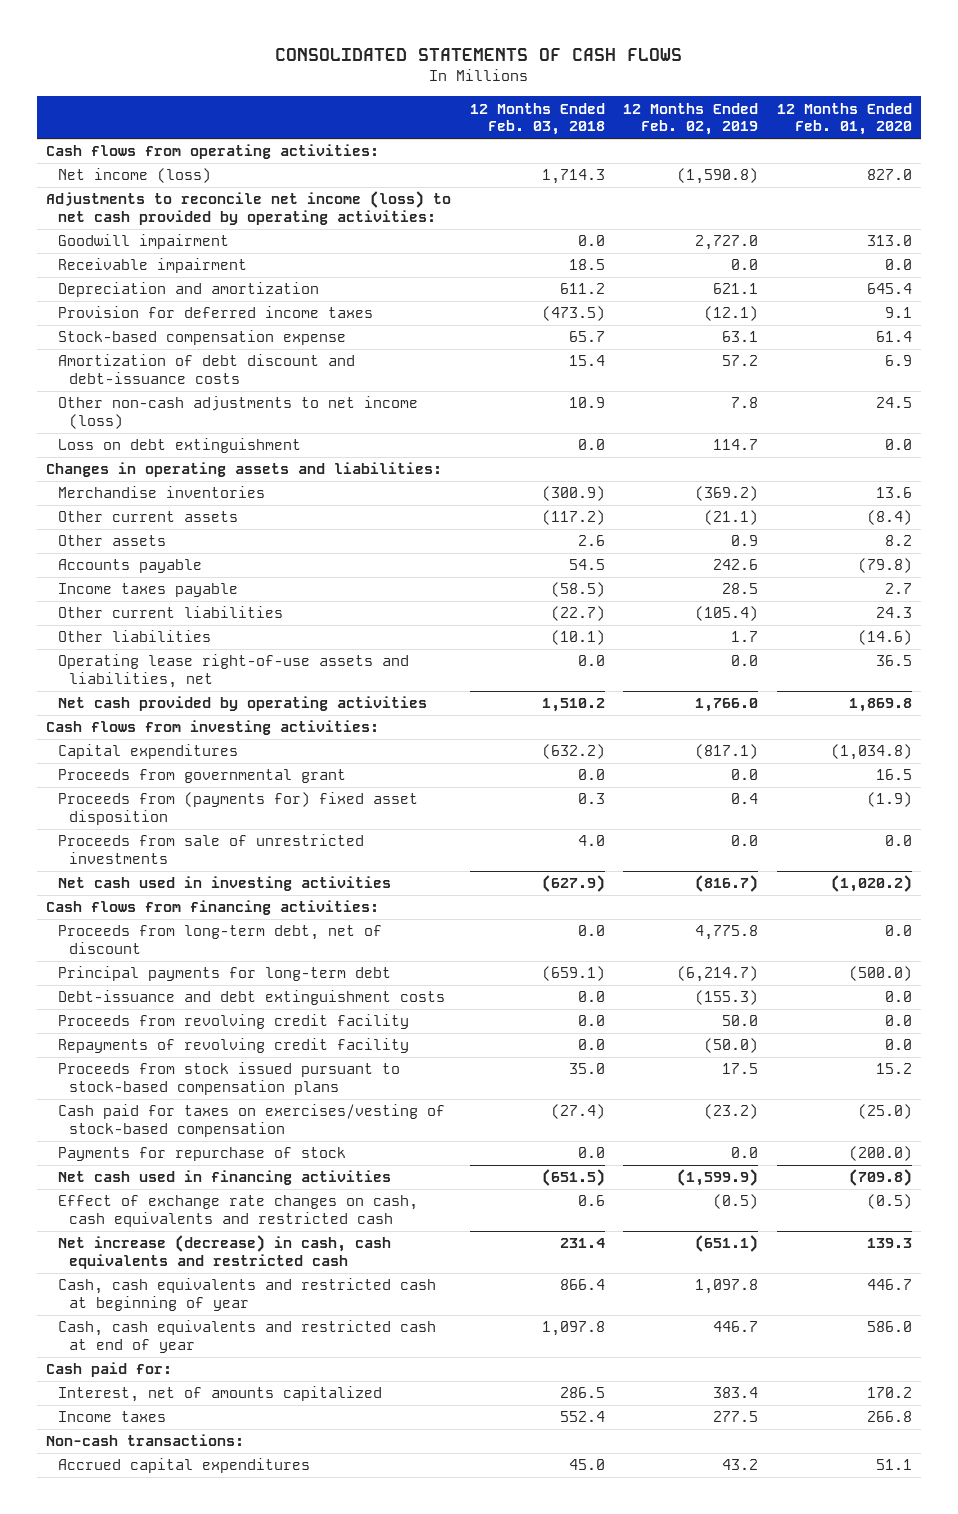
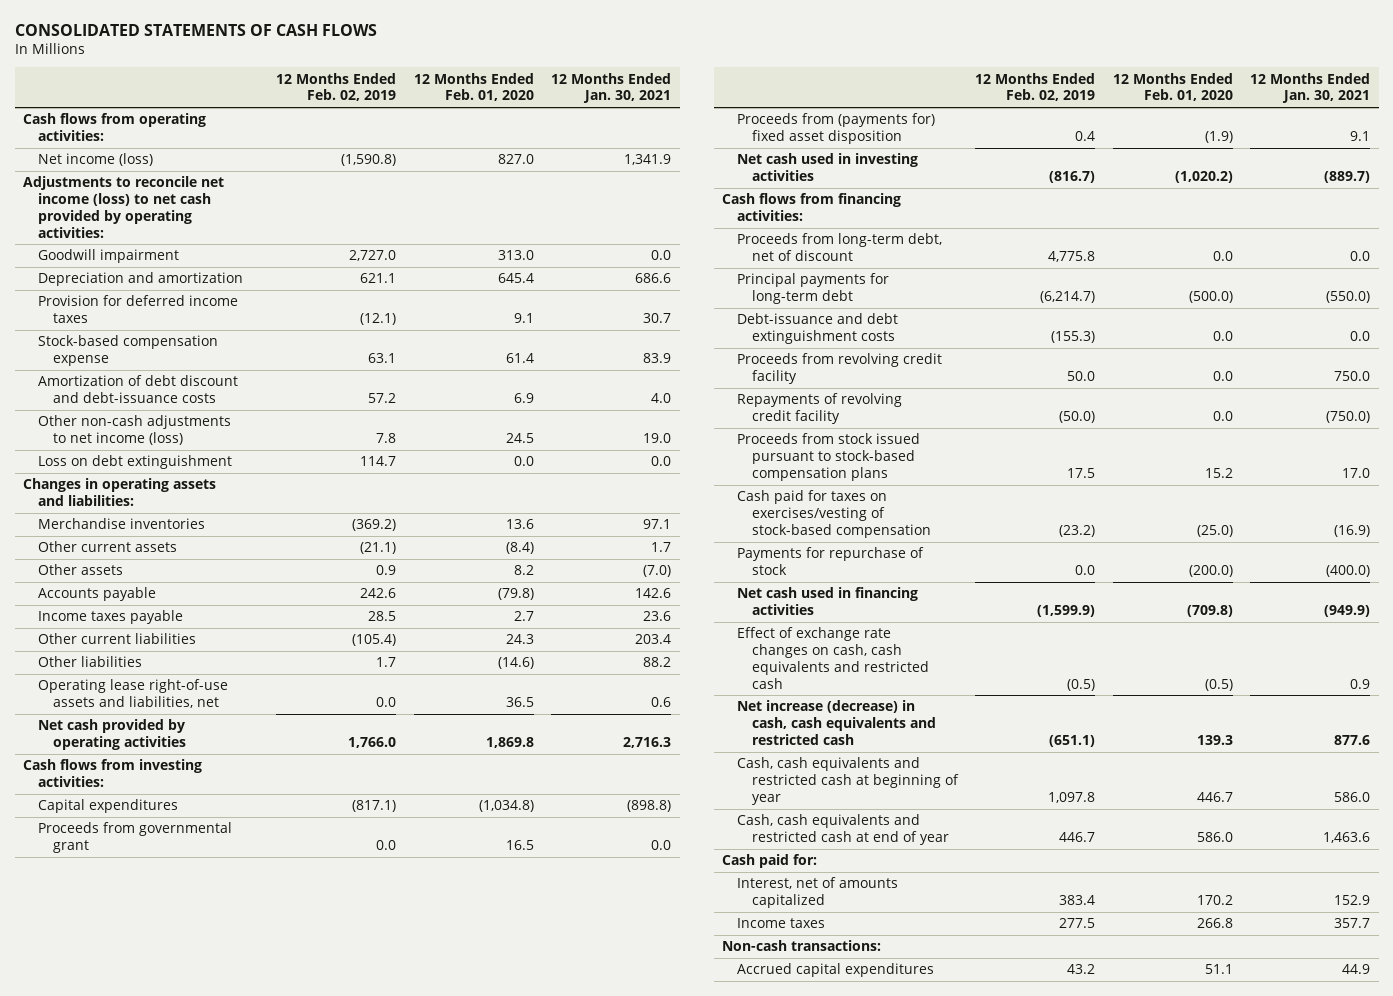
- | 12 Months Ended Feb. 03, 2018 | 12 Months Ended Feb. 02, 2019 | 12 Months Ended Feb. 01, 2020
+ | 12 Months Ended Feb. 02, 2019 | 12 Months Ended Feb. 01, 2020 | 12 Months Ended Jan. 30, 2021
- Receivable impairment | 18.5 | 0.0 | 0.0
- Proceeds from sale of unrestricted investments | 4.0 | 0.0 | 0.0

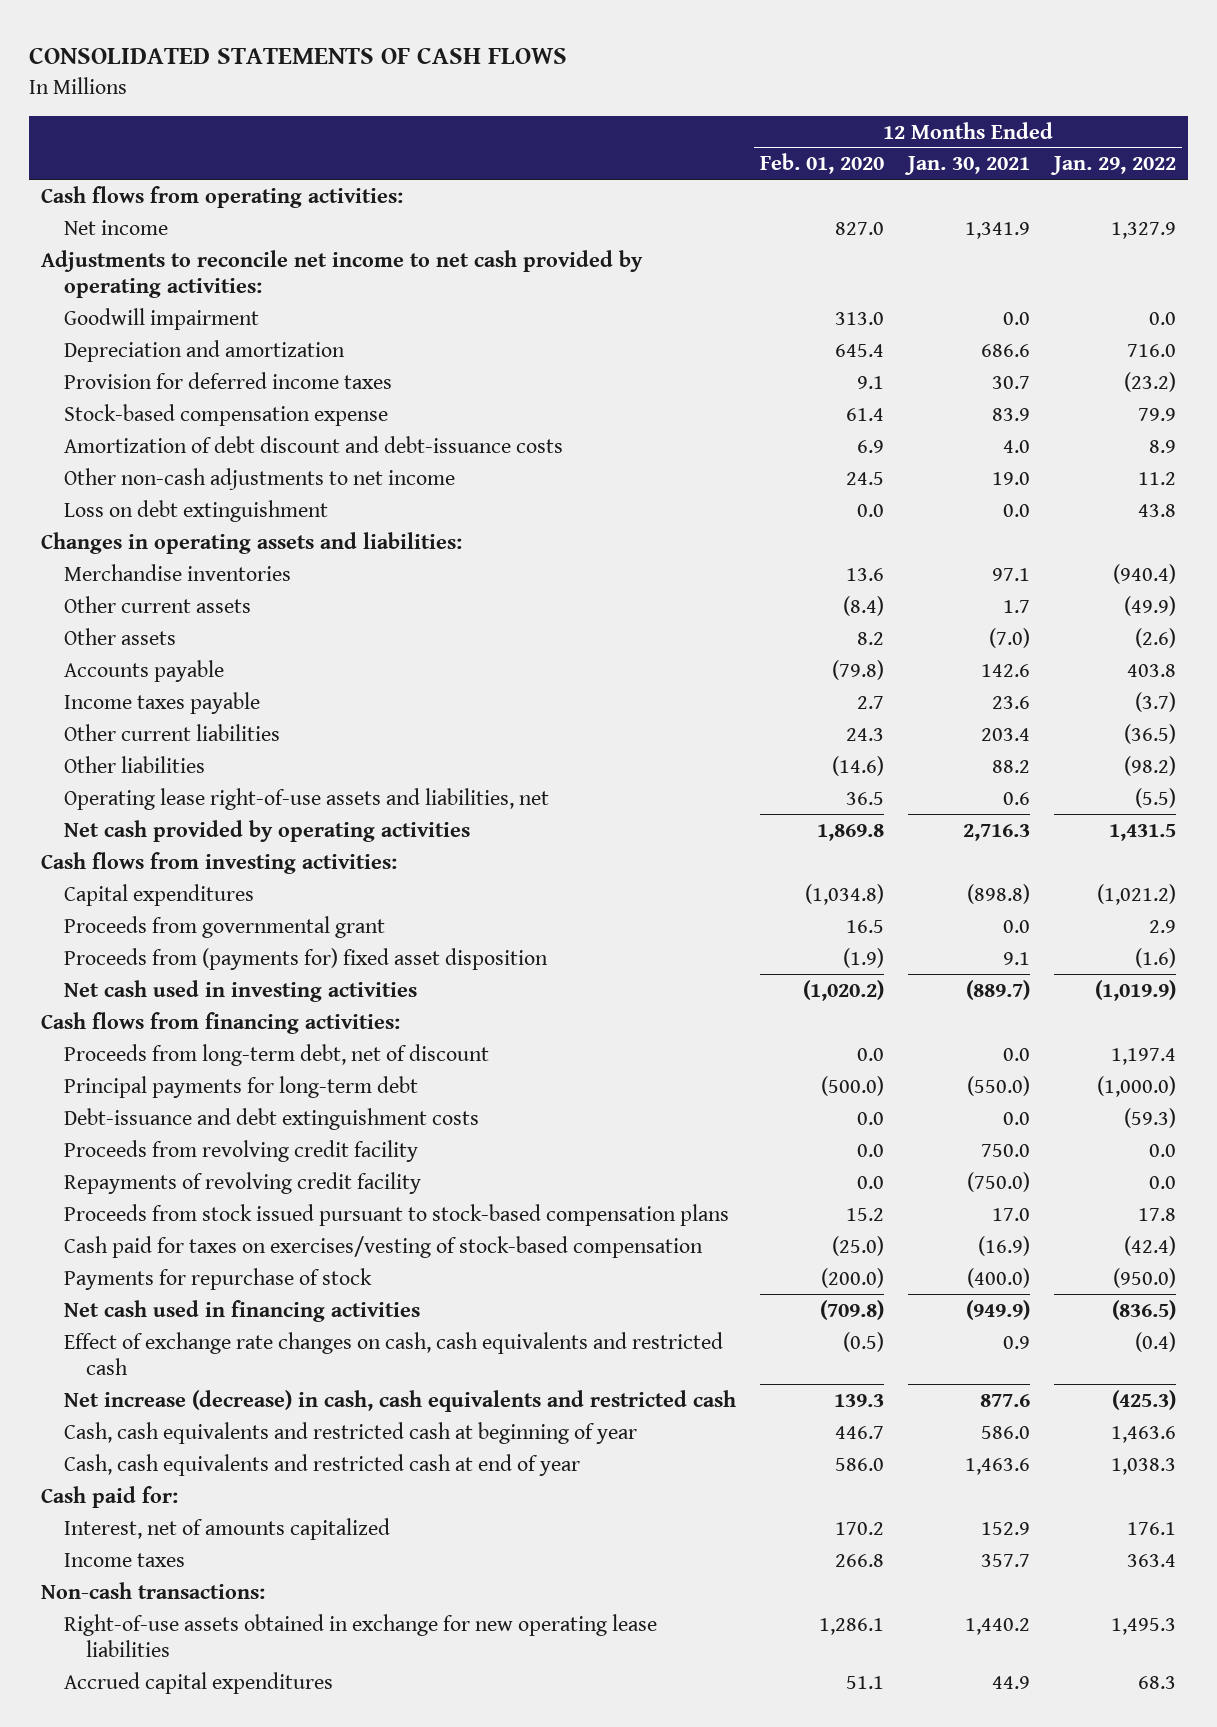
- | 12 Months Ended Feb. 02, 2019 | 12 Months Ended Feb. 01, 2020 | 12 Months Ended Jan. 30, 2021
+ | 12 Months Ended Feb. 01, 2020 | 12 Months Ended Jan. 30, 2021 | 12 Months Ended Jan. 29, 2022
- Net income (loss) | (1,590.8) | 827.0 | 1,341.9
- Adjustments to reconcile net income (loss) to net cash provided by operating activities:
+ Net income | 827.0 | 1,341.9 | 1,327.9
+ Adjustments to reconcile net income to net cash provided by operating activities:
- Other non-cash adjustments to net income (loss) | 7.8 | 24.5 | 19.0
+ Other non-cash adjustments to net income | 24.5 | 19.0 | 11.2
+ Right-of-use assets obtained in exchange for new operating lease liabilities | 1,286.1 | 1,440.2 | 1,495.3

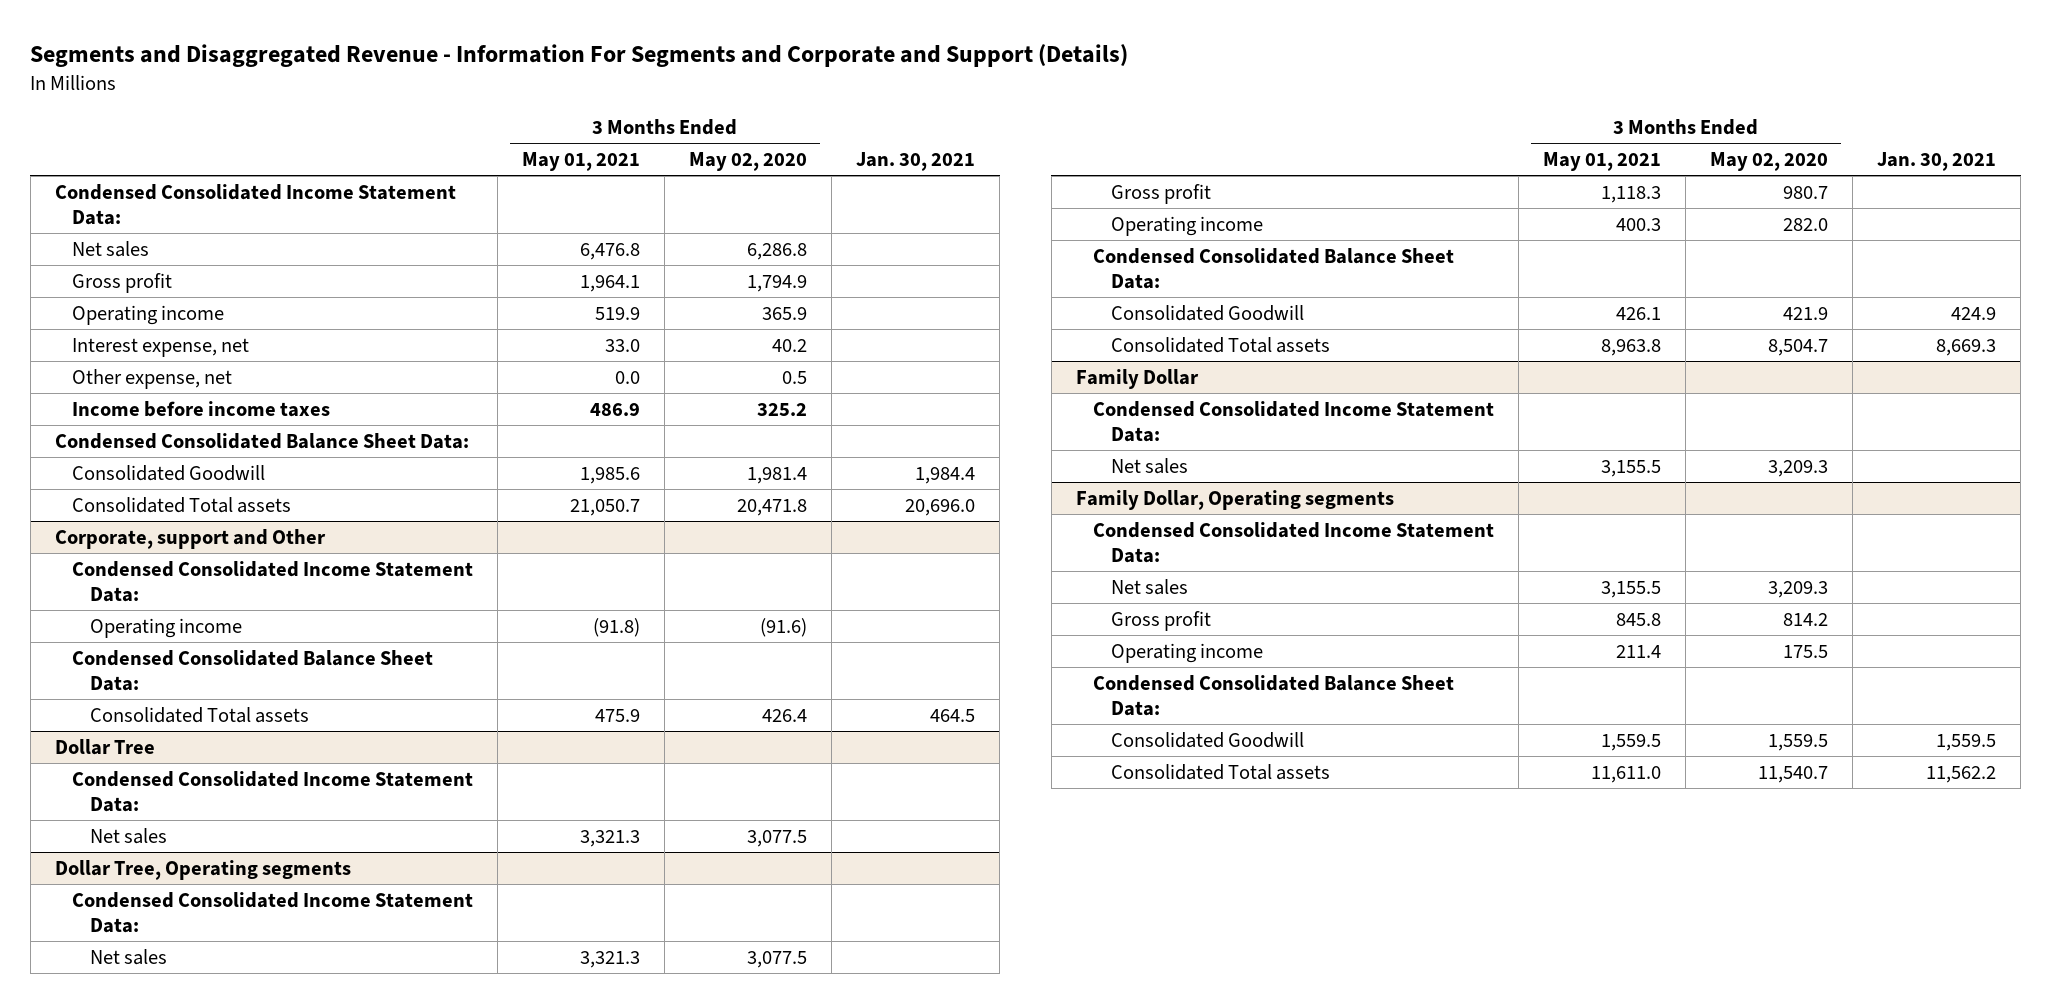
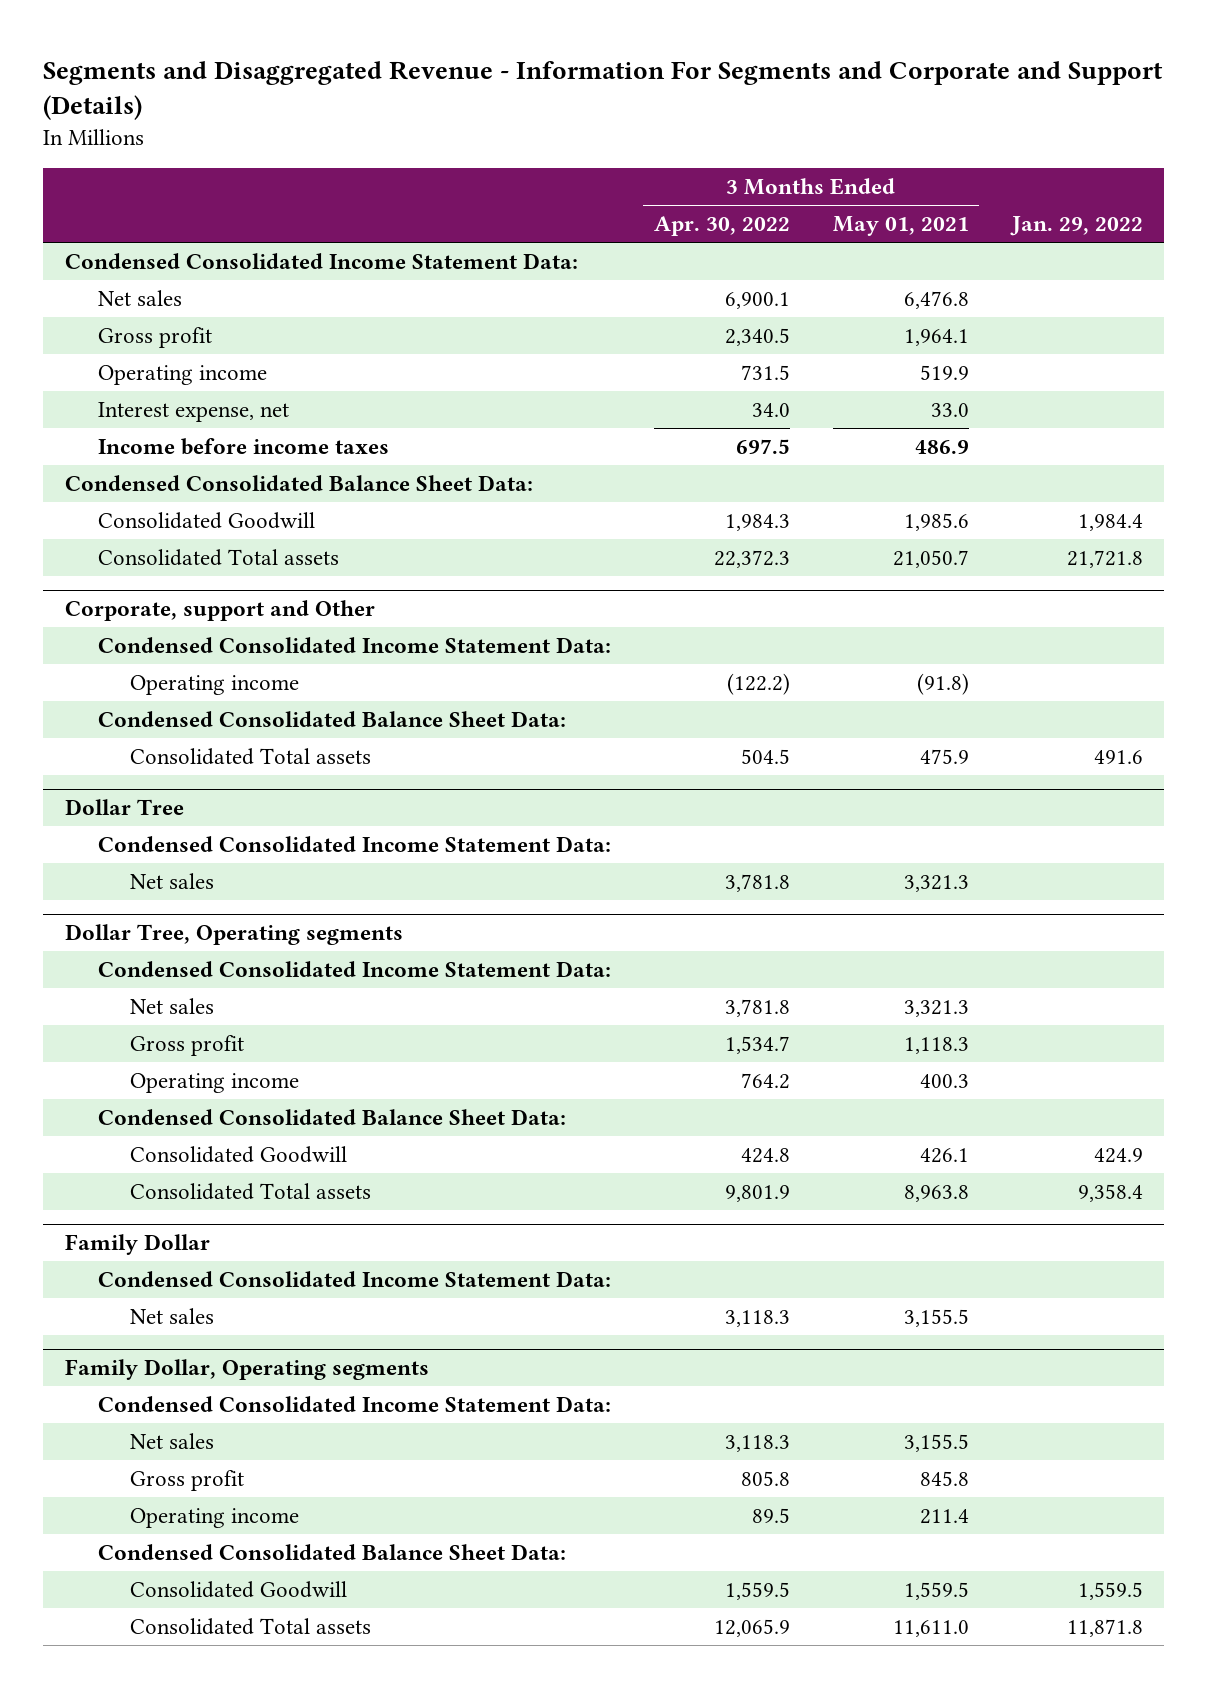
- | 3 Months Ended May 01, 2021 | 3 Months Ended May 02, 2020 | Jan. 30, 2021
+ | 3 Months Ended Apr. 30, 2022 | 3 Months Ended May 01, 2021 | Jan. 29, 2022
- Other expense, net | 0.0 | 0.5 |

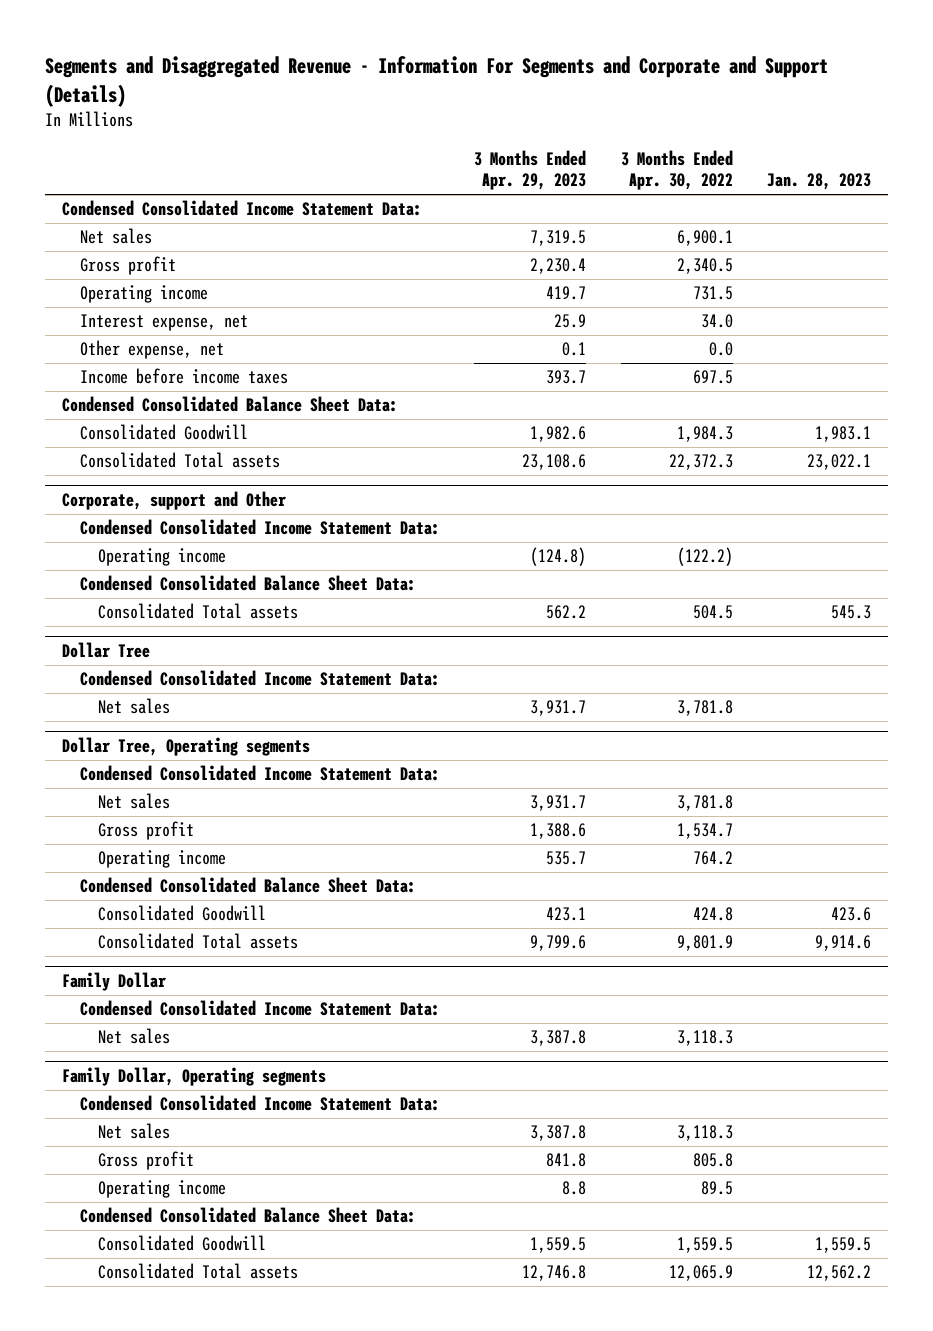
- | 3 Months Ended Apr. 30, 2022 | 3 Months Ended May 01, 2021 | Jan. 29, 2022
+ | 3 Months Ended Apr. 29, 2023 | 3 Months Ended Apr. 30, 2022 | Jan. 28, 2023
+ Other expense, net | 0.1 | 0.0 |

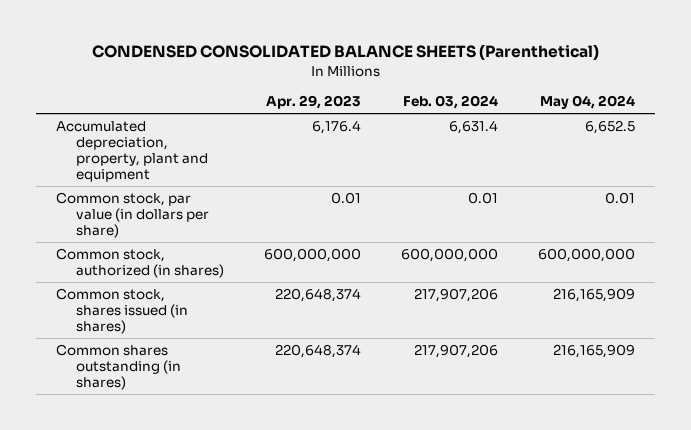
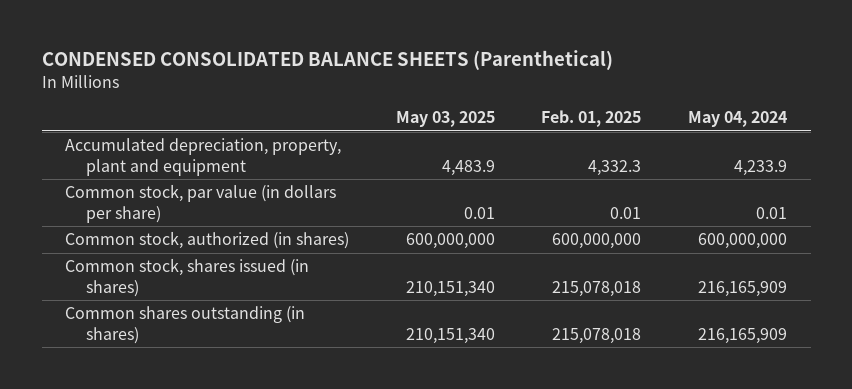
- | Apr. 29, 2023 | Feb. 03, 2024 | May 04, 2024
+ | May 03, 2025 | Feb. 01, 2025 | May 04, 2024
- Accumulated depreciation, property, plant and equipment | 6,176.4 | 6,631.4 | 6,652.5
+ Accumulated depreciation, property, plant and equipment | 4,483.9 | 4,332.3 | 4,233.9

